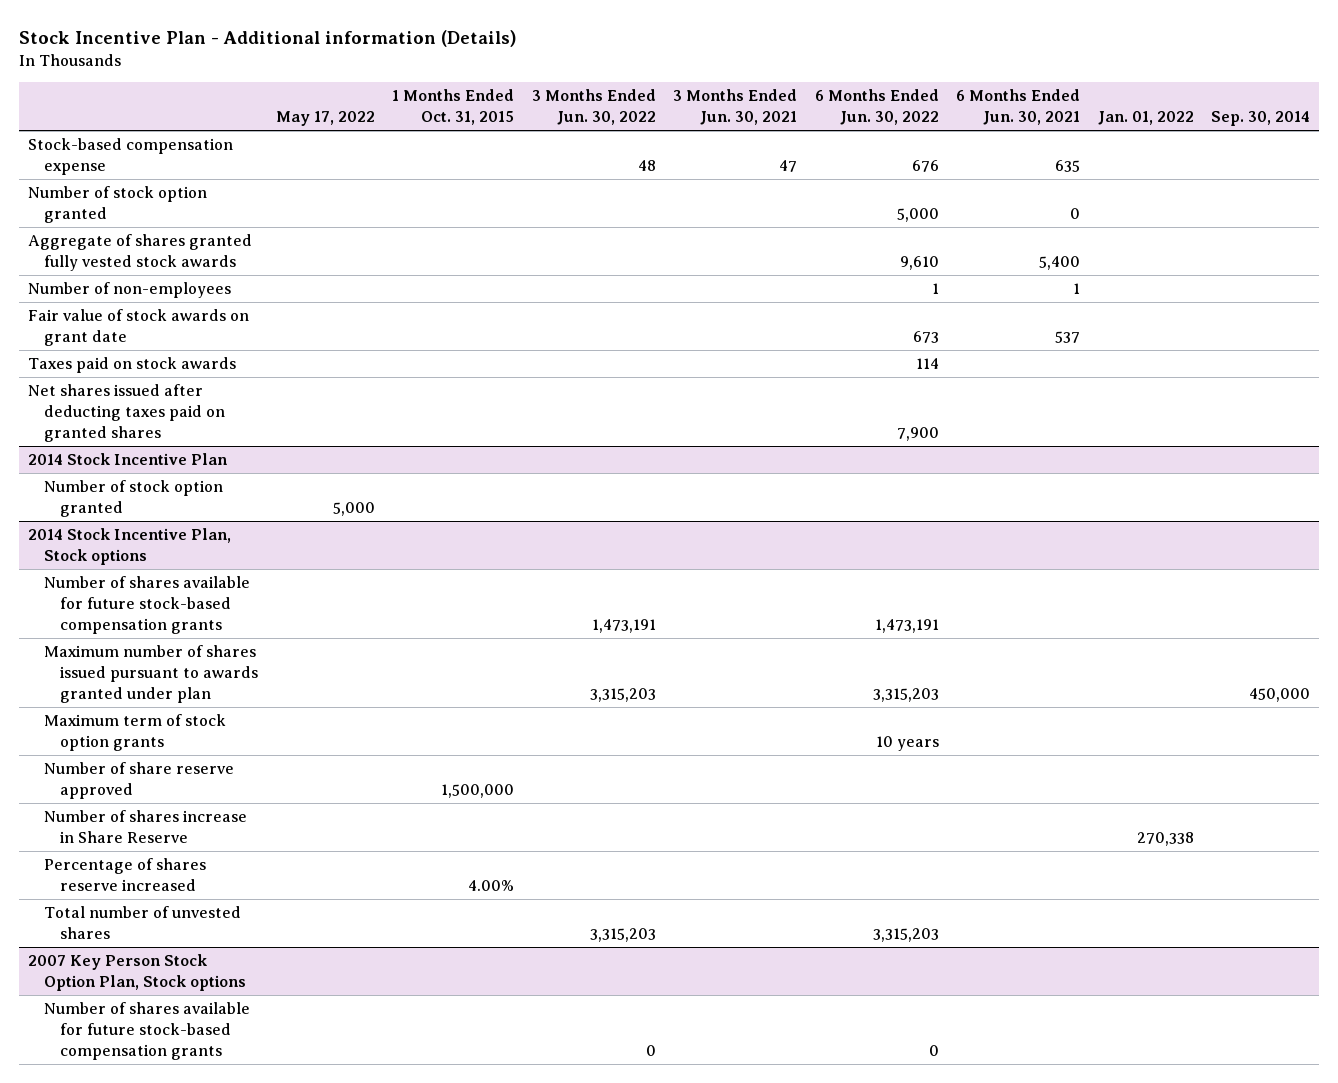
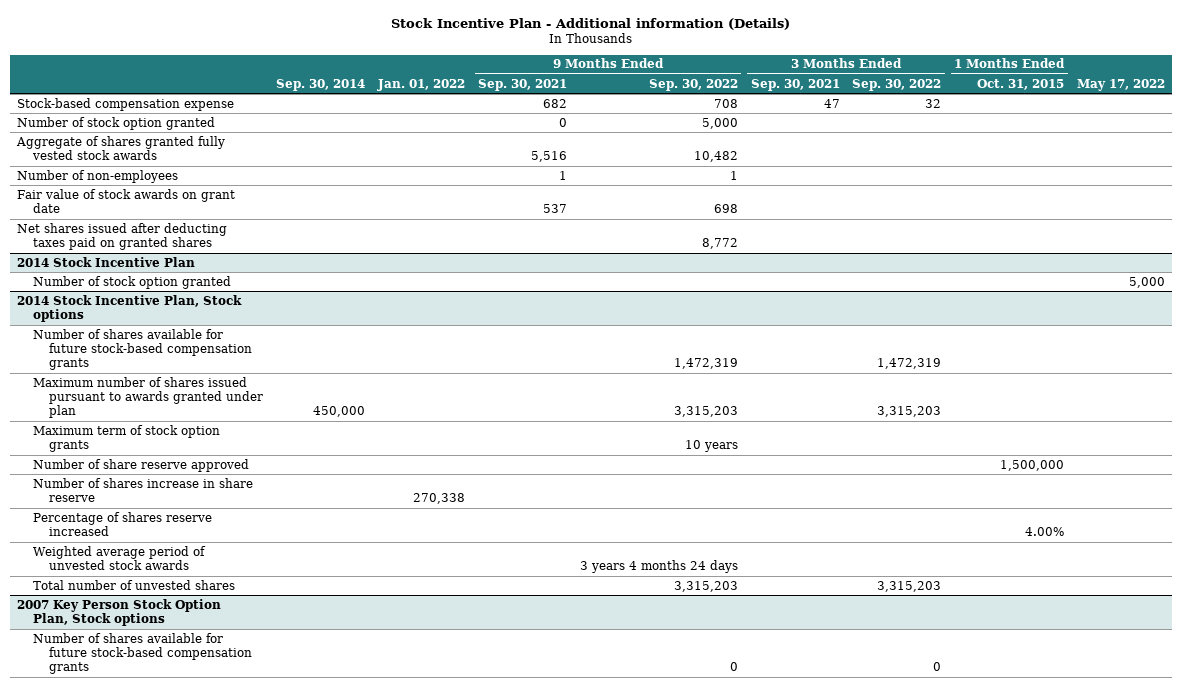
- | May 17, 2022 | 1 Months Ended Oct. 31, 2015 | 3 Months Ended Jun. 30, 2022 | 3 Months Ended Jun. 30, 2021 | 6 Months Ended Jun. 30, 2022 | 6 Months Ended Jun. 30, 2021 | Jan. 01, 2022 | Sep. 30, 2014
+ | Sep. 30, 2014 | Jan. 01, 2022 | 9 Months Ended Sep. 30, 2021 | 9 Months Ended Sep. 30, 2022 | 3 Months Ended Sep. 30, 2021 | 3 Months Ended Sep. 30, 2022 | 1 Months Ended Oct. 31, 2015 | May 17, 2022
- Taxes paid on stock awards | | | | | 114 | | |
@ 2014 Stock Incentive Plan, Stock options
- Number of shares increase in Share Reserve | | | | | | | 270,338 |
+ Number of shares increase in share reserve | | 270,338 | | | | | |
+ Weighted average period of unvested stock awards | | | | 3 years 4 months 24 days | | | |

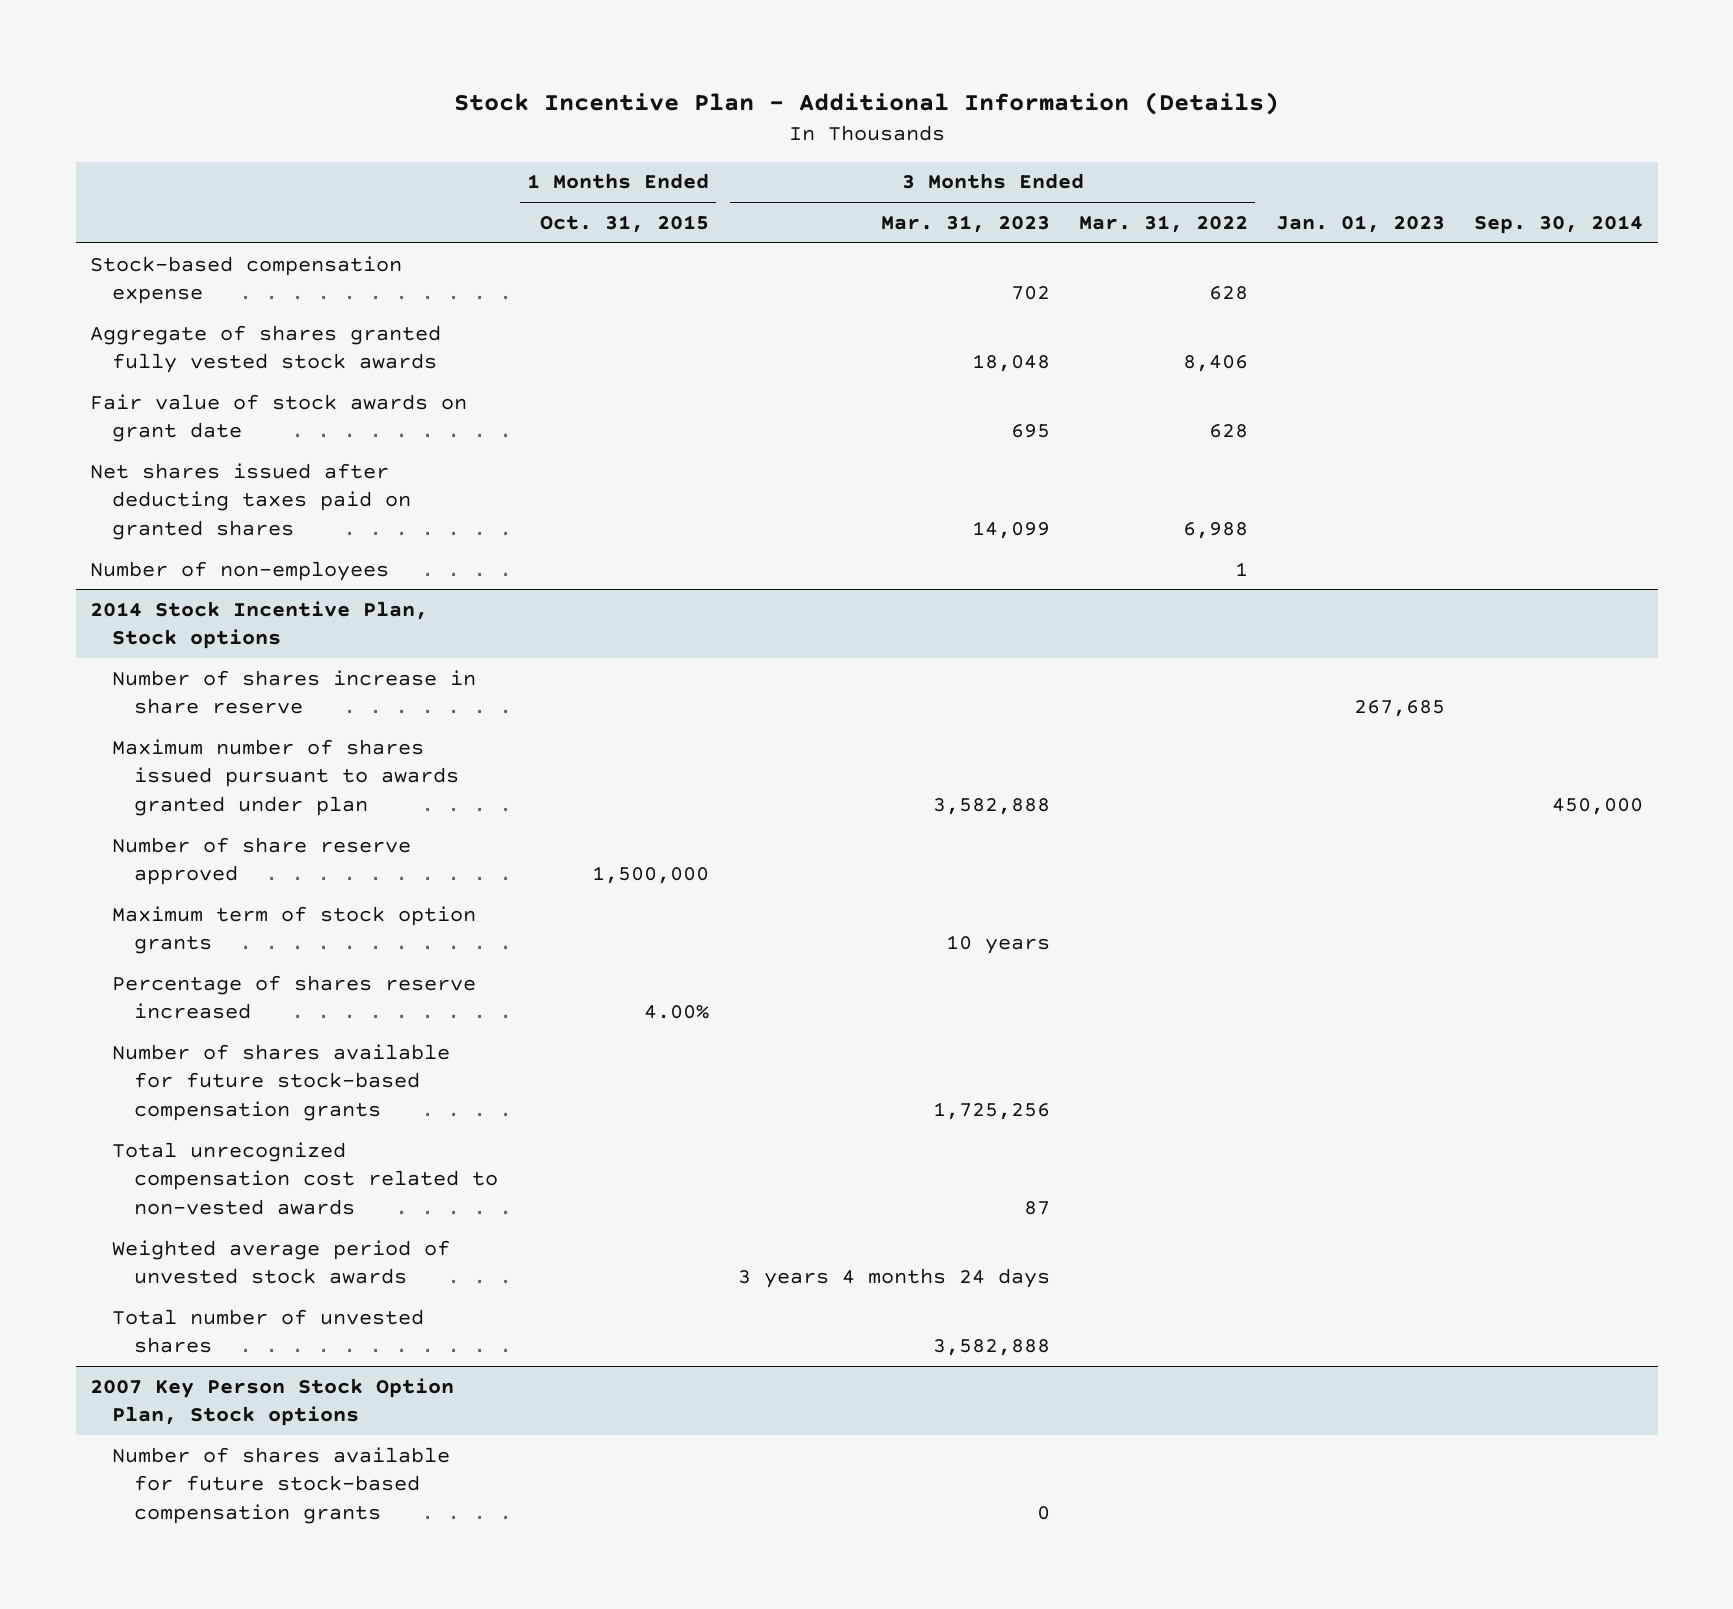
- Stock Incentive Plan - Additional information (Details)
+ Stock Incentive Plan - Additional Information (Details)
- | Sep. 30, 2014 | Jan. 01, 2022 | 9 Months Ended Sep. 30, 2021 | 9 Months Ended Sep. 30, 2022 | 3 Months Ended Sep. 30, 2021 | 3 Months Ended Sep. 30, 2022 | 1 Months Ended Oct. 31, 2015 | May 17, 2022
+ | 1 Months Ended Oct. 31, 2015 | 3 Months Ended Mar. 31, 2023 | 3 Months Ended Mar. 31, 2022 | Jan. 01, 2023 | Sep. 30, 2014
- Number of stock option granted | | | 0 | 5,000 | | | |
- 2014 Stock Incentive Plan
- Number of stock option granted | | | | | | | | 5,000
moved down: Number of non-employees | | | 1 | |
@ 2014 Stock Incentive Plan, Stock options
moved up: Number of shares increase in share reserve | | | | 267,685 |
moved down: Maximum term of stock option grants | | 10 years | | |
moved down: Number of shares available for future stock-based compensation grants | | 1,725,256 | | |
+ Total unrecognized compensation cost related to non-vested awards | | 87 | | |

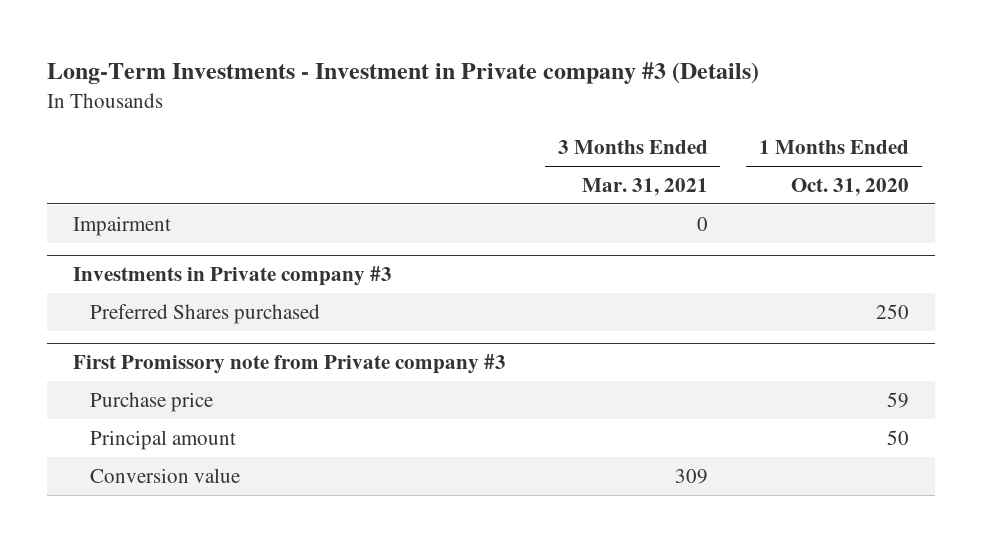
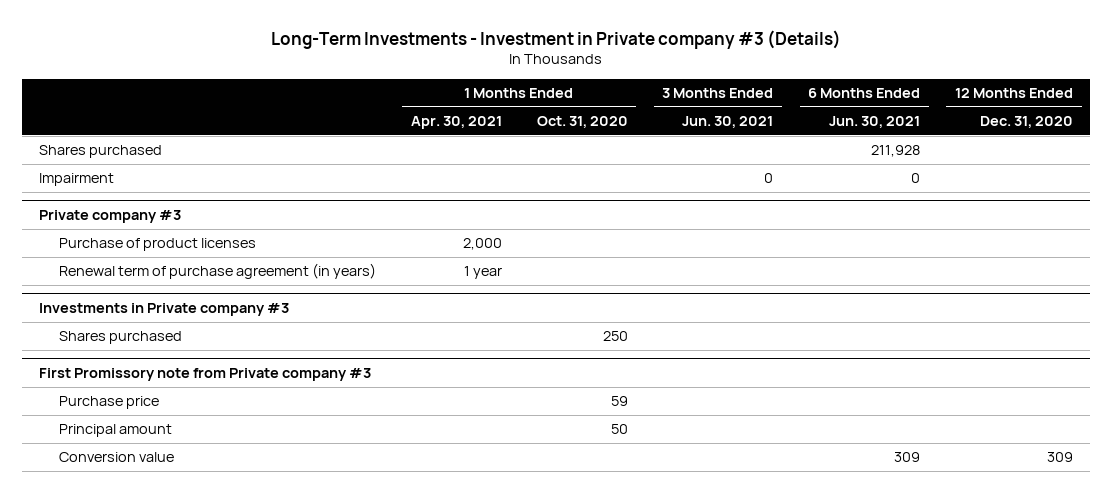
- | 3 Months Ended Mar. 31, 2021 | 1 Months Ended Oct. 31, 2020
+ | 1 Months Ended Apr. 30, 2021 | 1 Months Ended Oct. 31, 2020 | 3 Months Ended Jun. 30, 2021 | 6 Months Ended Jun. 30, 2021 | 12 Months Ended Dec. 31, 2020
+ Shares purchased | | | | 211,928 |
+ Private company #3
+ Purchase of product licenses | 2,000 | | | |
+ Renewal term of purchase agreement (in years) | 1 year | | | |
@ Investments in Private company #3
- Preferred Shares purchased | | 250
+ Shares purchased | | 250 | | |

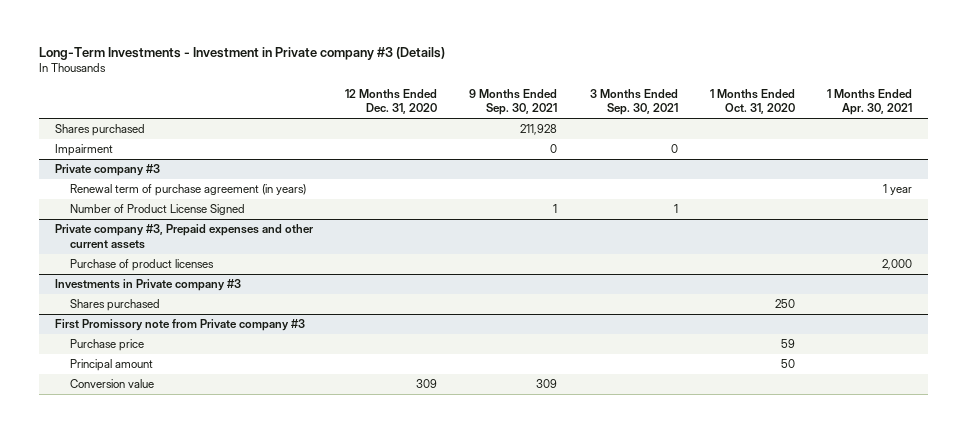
- | 1 Months Ended Apr. 30, 2021 | 1 Months Ended Oct. 31, 2020 | 3 Months Ended Jun. 30, 2021 | 6 Months Ended Jun. 30, 2021 | 12 Months Ended Dec. 31, 2020
+ | 12 Months Ended Dec. 31, 2020 | 9 Months Ended Sep. 30, 2021 | 3 Months Ended Sep. 30, 2021 | 1 Months Ended Oct. 31, 2020 | 1 Months Ended Apr. 30, 2021
@ Private company #3
- Purchase of product licenses | 2,000 | | | |
+ Number of Product License Signed | | 1 | 1 | |
+ Private company #3, Prepaid expenses and other current assets
+ Purchase of product licenses | | | | | 2,000

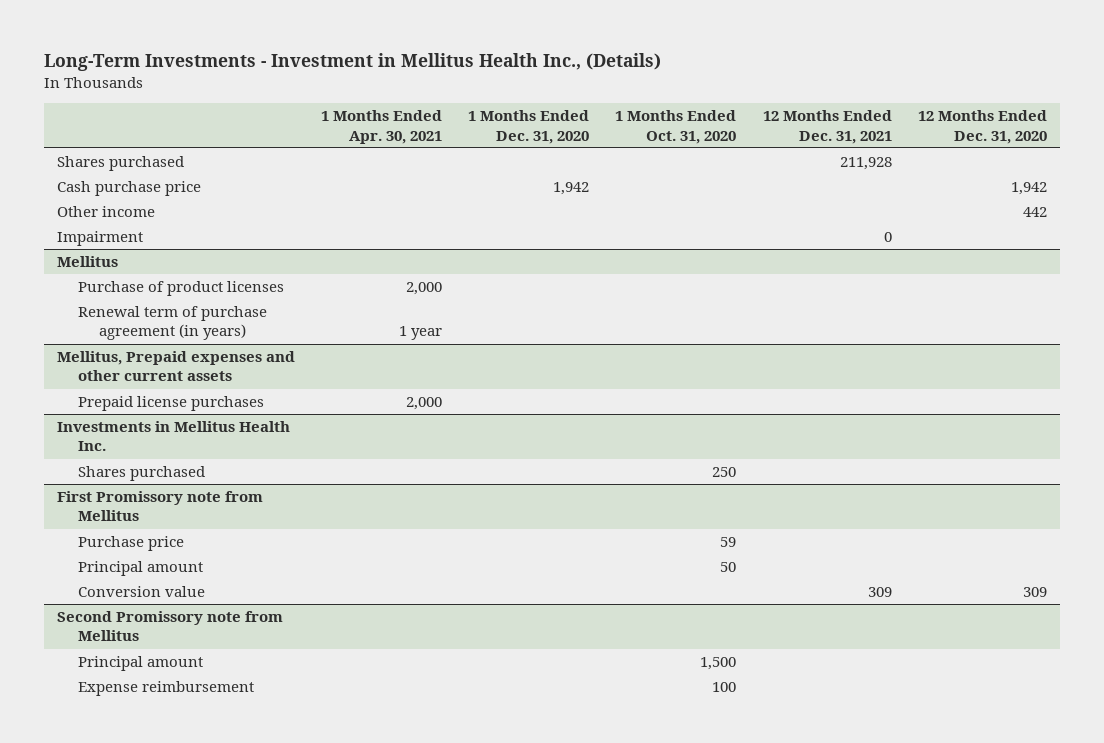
- Long-Term Investments - Investment in Private company #3 (Details)
+ Long-Term Investments - Investment in Mellitus Health Inc., (Details)
- | 12 Months Ended Dec. 31, 2020 | 9 Months Ended Sep. 30, 2021 | 3 Months Ended Sep. 30, 2021 | 1 Months Ended Oct. 31, 2020 | 1 Months Ended Apr. 30, 2021
+ | 1 Months Ended Apr. 30, 2021 | 1 Months Ended Dec. 31, 2020 | 1 Months Ended Oct. 31, 2020 | 12 Months Ended Dec. 31, 2021 | 12 Months Ended Dec. 31, 2020
+ Cash purchase price | | 1,942 | | | 1,942
+ Other income | | | | | 442
- Private company #3
+ Mellitus
+ Purchase of product licenses | 2,000 | | | |
- Number of Product License Signed | | 1 | 1 | |
- Private company #3, Prepaid expenses and other current assets
- Purchase of product licenses | | | | | 2,000
- Investments in Private company #3
+ Mellitus, Prepaid expenses and other current assets
+ Prepaid license purchases | 2,000 | | | |
+ Investments in Mellitus Health Inc.
- First Promissory note from Private company #3
+ First Promissory note from Mellitus
+ Second Promissory note from Mellitus
+ Principal amount | | | 1,500 | |
+ Expense reimbursement | | | 100 | |

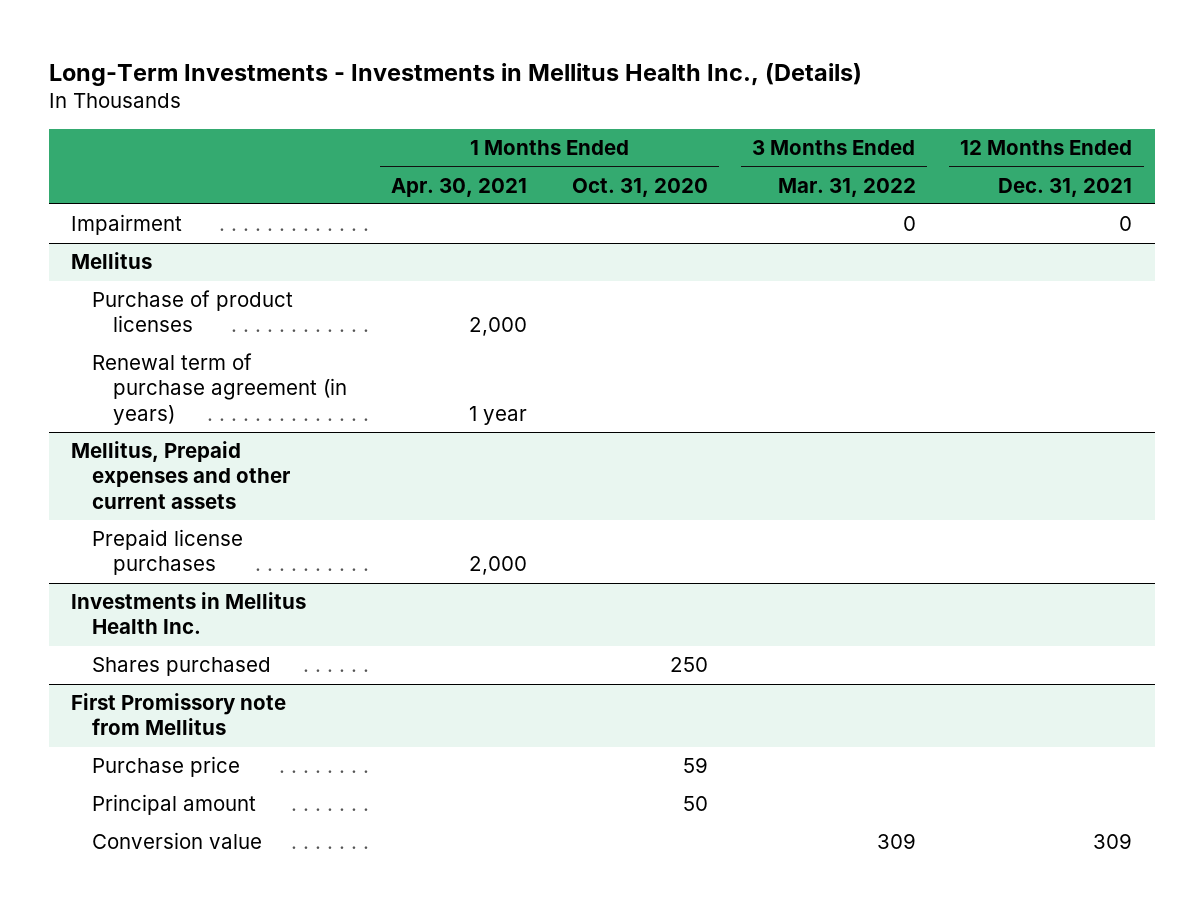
- Long-Term Investments - Investment in Mellitus Health Inc., (Details)
+ Long-Term Investments - Investments in Mellitus Health Inc., (Details)
- | 1 Months Ended Apr. 30, 2021 | 1 Months Ended Dec. 31, 2020 | 1 Months Ended Oct. 31, 2020 | 12 Months Ended Dec. 31, 2021 | 12 Months Ended Dec. 31, 2020
+ | 1 Months Ended Apr. 30, 2021 | 1 Months Ended Oct. 31, 2020 | 3 Months Ended Mar. 31, 2022 | 12 Months Ended Dec. 31, 2021
- Shares purchased | | | | 211,928 |
- Cash purchase price | | 1,942 | | | 1,942
- Other income | | | | | 442
- Second Promissory note from Mellitus
- Principal amount | | | 1,500 | |
- Expense reimbursement | | | 100 | |

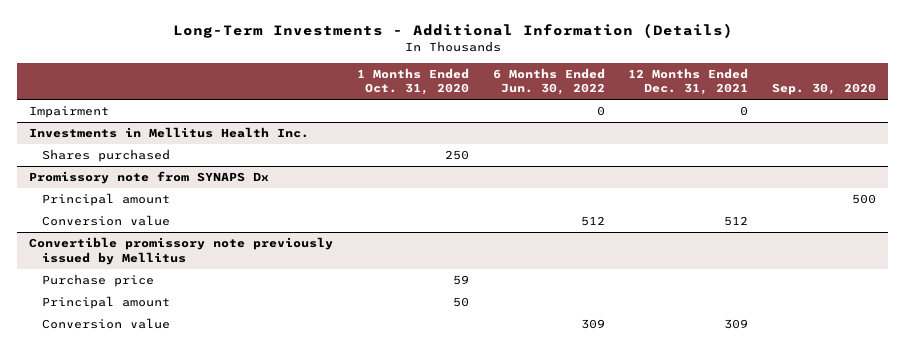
- Long-Term Investments - Investments in Mellitus Health Inc., (Details)
+ Long-Term Investments - Additional Information (Details)
- | 1 Months Ended Apr. 30, 2021 | 1 Months Ended Oct. 31, 2020 | 3 Months Ended Mar. 31, 2022 | 12 Months Ended Dec. 31, 2021
+ | 1 Months Ended Oct. 31, 2020 | 6 Months Ended Jun. 30, 2022 | 12 Months Ended Dec. 31, 2021 | Sep. 30, 2020
- Mellitus
- Purchase of product licenses | 2,000 | | |
- Renewal term of purchase agreement (in years) | 1 year | | |
- Mellitus, Prepaid expenses and other current assets
- Prepaid license purchases | 2,000 | | |
- First Promissory note from Mellitus
+ Promissory note from SYNAPS Dx
+ Principal amount | | | | 500
+ Conversion value | | 512 | 512 |
+ Convertible promissory note previously issued by Mellitus

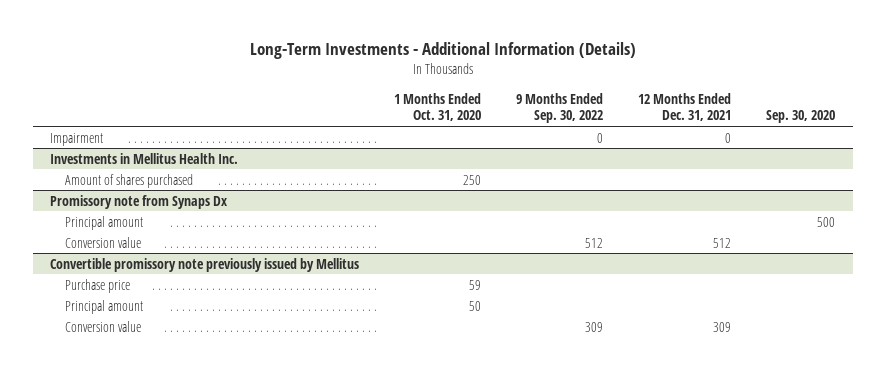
- | 1 Months Ended Oct. 31, 2020 | 6 Months Ended Jun. 30, 2022 | 12 Months Ended Dec. 31, 2021 | Sep. 30, 2020
+ | 1 Months Ended Oct. 31, 2020 | 9 Months Ended Sep. 30, 2022 | 12 Months Ended Dec. 31, 2021 | Sep. 30, 2020
@ Investments in Mellitus Health Inc.
- Shares purchased | 250 | | |
- Promissory note from SYNAPS Dx
@ Investments in Mellitus Health Inc.
+ Amount of shares purchased | 250 | | |
+ Promissory note from Synaps Dx

